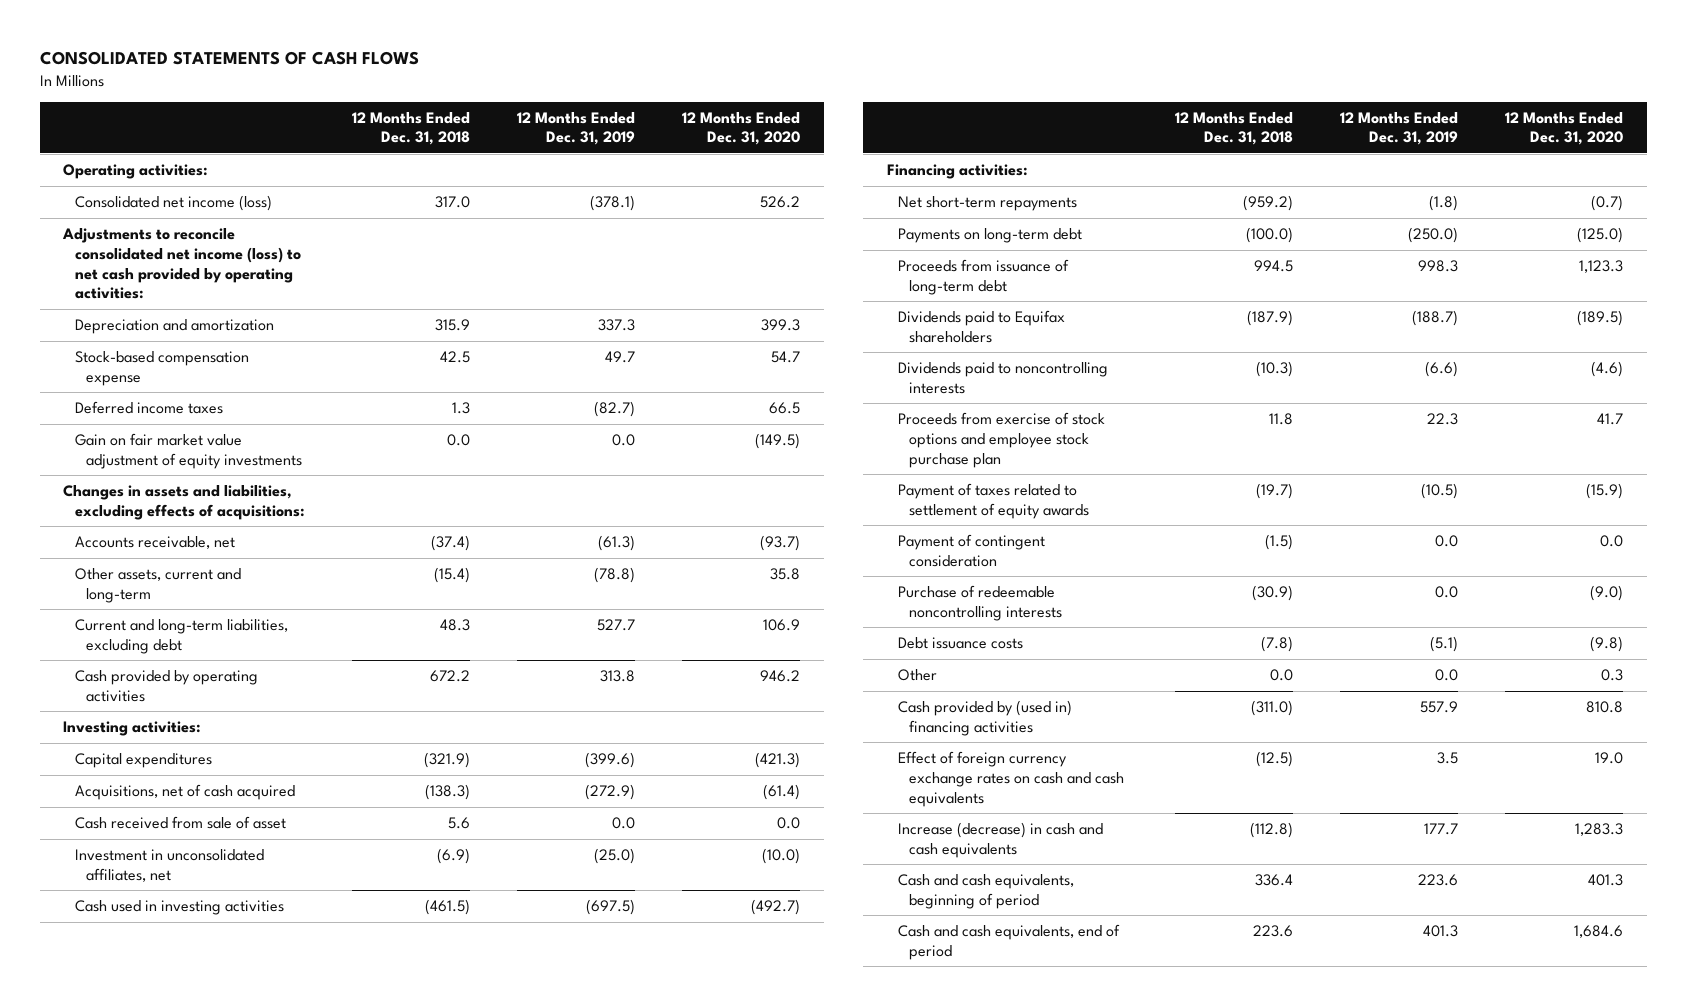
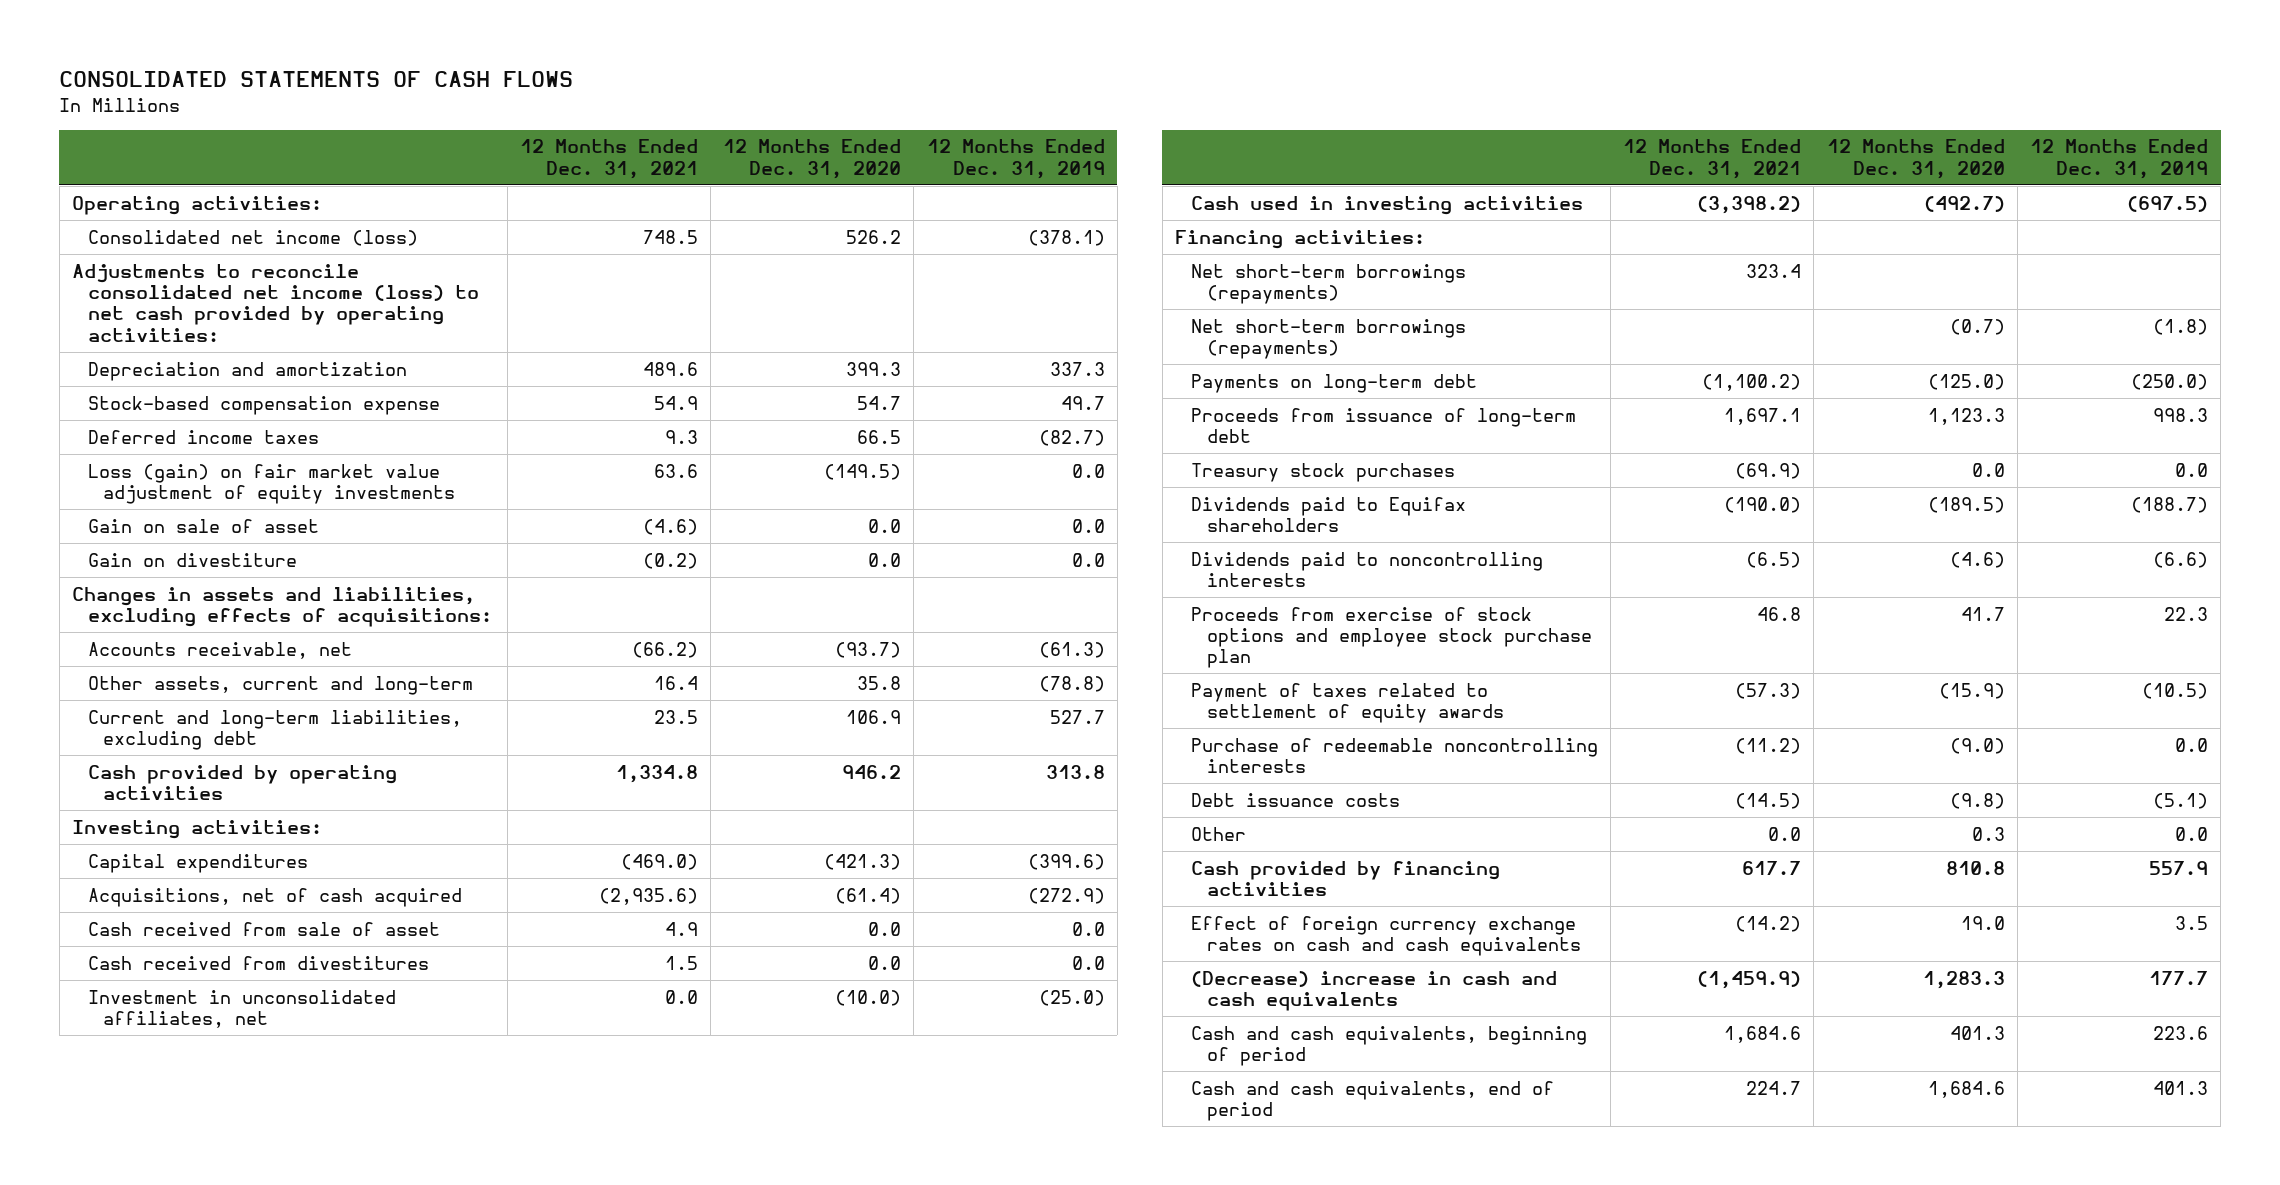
- | 12 Months Ended Dec. 31, 2018 | 12 Months Ended Dec. 31, 2019 | 12 Months Ended Dec. 31, 2020
+ | 12 Months Ended Dec. 31, 2021 | 12 Months Ended Dec. 31, 2020 | 12 Months Ended Dec. 31, 2019
- Gain on fair market value adjustment of equity investments | 0.0 | 0.0 | (149.5)
+ Loss (gain) on fair market value adjustment of equity investments | 63.6 | (149.5) | 0.0
+ Gain on sale of asset | (4.6) | 0.0 | 0.0
+ Gain on divestiture | (0.2) | 0.0 | 0.0
+ Cash received from divestitures | 1.5 | 0.0 | 0.0
- Net short-term repayments | (959.2) | (1.8) | (0.7)
+ Net short-term borrowings (repayments) | 323.4 | |
+ Net short-term borrowings (repayments) | | (0.7) | (1.8)
+ Treasury stock purchases | (69.9) | 0.0 | 0.0
- Payment of contingent consideration | (1.5) | 0.0 | 0.0
- Cash provided by (used in) financing activities | (311.0) | 557.9 | 810.8
+ Cash provided by financing activities | 617.7 | 810.8 | 557.9
- Increase (decrease) in cash and cash equivalents | (112.8) | 177.7 | 1,283.3
+ (Decrease) increase in cash and cash equivalents | (1,459.9) | 1,283.3 | 177.7

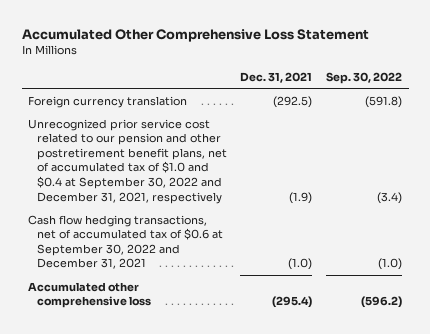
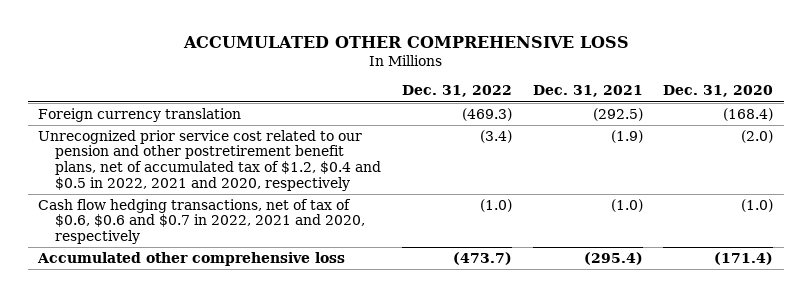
- Accumulated Other Comprehensive Loss Statement
+ ACCUMULATED OTHER COMPREHENSIVE LOSS
- | Dec. 31, 2021 | Sep. 30, 2022
+ | Dec. 31, 2022 | Dec. 31, 2021 | Dec. 31, 2020
- Unrecognized prior service cost related to our pension and other postretirement benefit plans, net of accumulated tax of $1.0 and $0.4 at September 30, 2022 and December 31, 2021, respectively | (1.9) | (3.4)
- Cash flow hedging transactions, net of accumulated tax of $0.6 at September 30, 2022 and December 31, 2021 | (1.0) | (1.0)
+ Unrecognized prior service cost related to our pension and other postretirement benefit plans, net of accumulated tax of $1.2, $0.4 and $0.5 in 2022, 2021 and 2020, respectively | (3.4) | (1.9) | (2.0)
+ Cash flow hedging transactions, net of tax of $0.6, $0.6 and $0.7 in 2022, 2021 and 2020, respectively | (1.0) | (1.0) | (1.0)

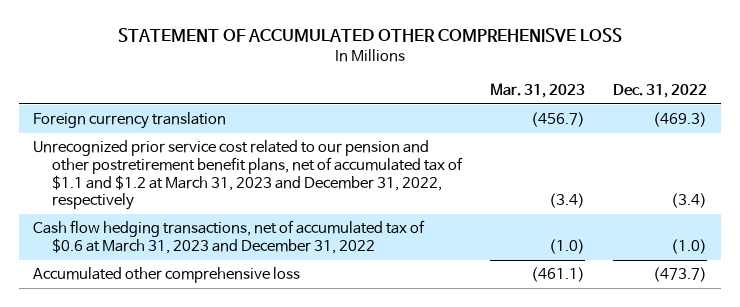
- ACCUMULATED OTHER COMPREHENSIVE LOSS
+ STATEMENT OF ACCUMULATED OTHER COMPREHENISVE LOSS
- | Dec. 31, 2022 | Dec. 31, 2021 | Dec. 31, 2020
+ | Mar. 31, 2023 | Dec. 31, 2022
- Unrecognized prior service cost related to our pension and other postretirement benefit plans, net of accumulated tax of $1.2, $0.4 and $0.5 in 2022, 2021 and 2020, respectively | (3.4) | (1.9) | (2.0)
- Cash flow hedging transactions, net of tax of $0.6, $0.6 and $0.7 in 2022, 2021 and 2020, respectively | (1.0) | (1.0) | (1.0)
+ Unrecognized prior service cost related to our pension and other postretirement benefit plans, net of accumulated tax of $1.1 and $1.2 at March 31, 2023 and December 31, 2022, respectively | (3.4) | (3.4)
+ Cash flow hedging transactions, net of accumulated tax of $0.6 at March 31, 2023 and December 31, 2022 | (1.0) | (1.0)

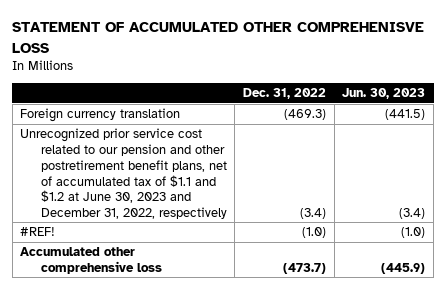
- | Mar. 31, 2023 | Dec. 31, 2022
+ | Dec. 31, 2022 | Jun. 30, 2023
- Unrecognized prior service cost related to our pension and other postretirement benefit plans, net of accumulated tax of $1.1 and $1.2 at March 31, 2023 and December 31, 2022, respectively | (3.4) | (3.4)
- Cash flow hedging transactions, net of accumulated tax of $0.6 at March 31, 2023 and December 31, 2022 | (1.0) | (1.0)
+ Unrecognized prior service cost related to our pension and other postretirement benefit plans, net of accumulated tax of $1.1 and $1.2 at June 30, 2023 and December 31, 2022, respectively | (3.4) | (3.4)
+ #REF! | (1.0) | (1.0)

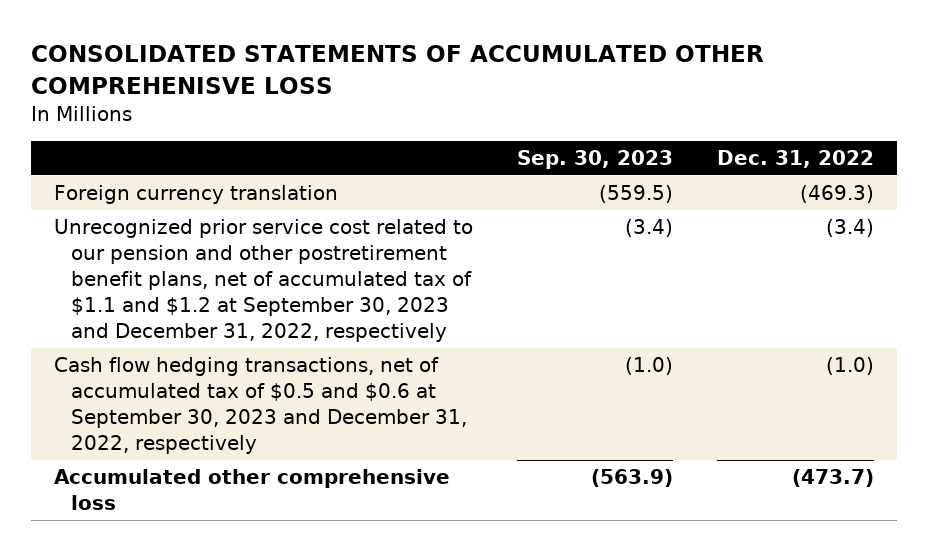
- STATEMENT OF ACCUMULATED OTHER COMPREHENISVE LOSS
+ CONSOLIDATED STATEMENTS OF ACCUMULATED OTHER COMPREHENISVE LOSS
- | Dec. 31, 2022 | Jun. 30, 2023
+ | Sep. 30, 2023 | Dec. 31, 2022
- Unrecognized prior service cost related to our pension and other postretirement benefit plans, net of accumulated tax of $1.1 and $1.2 at June 30, 2023 and December 31, 2022, respectively | (3.4) | (3.4)
- #REF! | (1.0) | (1.0)
+ Unrecognized prior service cost related to our pension and other postretirement benefit plans, net of accumulated tax of $1.1 and $1.2 at September 30, 2023 and December 31, 2022, respectively | (3.4) | (3.4)
+ Cash flow hedging transactions, net of accumulated tax of $0.5 and $0.6 at September 30, 2023 and December 31, 2022, respectively | (1.0) | (1.0)

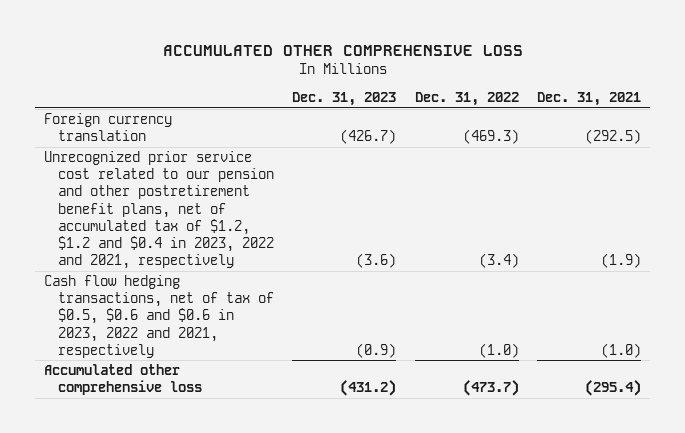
- CONSOLIDATED STATEMENTS OF ACCUMULATED OTHER COMPREHENISVE LOSS
+ ACCUMULATED OTHER COMPREHENSIVE LOSS
- | Sep. 30, 2023 | Dec. 31, 2022
+ | Dec. 31, 2023 | Dec. 31, 2022 | Dec. 31, 2021
- Unrecognized prior service cost related to our pension and other postretirement benefit plans, net of accumulated tax of $1.1 and $1.2 at September 30, 2023 and December 31, 2022, respectively | (3.4) | (3.4)
- Cash flow hedging transactions, net of accumulated tax of $0.5 and $0.6 at September 30, 2023 and December 31, 2022, respectively | (1.0) | (1.0)
+ Unrecognized prior service cost related to our pension and other postretirement benefit plans, net of accumulated tax of $1.2, $1.2 and $0.4 in 2023, 2022 and 2021, respectively | (3.6) | (3.4) | (1.9)
+ Cash flow hedging transactions, net of tax of $0.5, $0.6 and $0.6 in 2023, 2022 and 2021, respectively | (0.9) | (1.0) | (1.0)

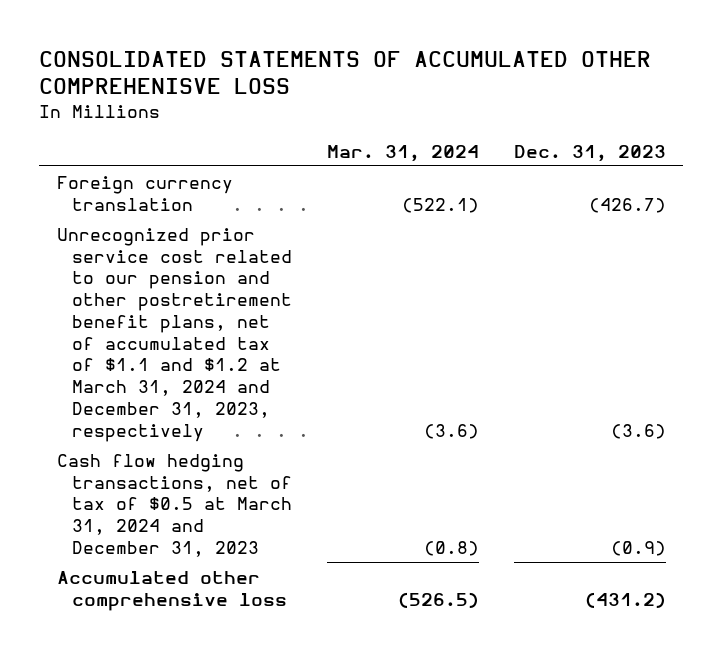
- ACCUMULATED OTHER COMPREHENSIVE LOSS
+ CONSOLIDATED STATEMENTS OF ACCUMULATED OTHER COMPREHENISVE LOSS
- | Dec. 31, 2023 | Dec. 31, 2022 | Dec. 31, 2021
+ | Mar. 31, 2024 | Dec. 31, 2023
- Unrecognized prior service cost related to our pension and other postretirement benefit plans, net of accumulated tax of $1.2, $1.2 and $0.4 in 2023, 2022 and 2021, respectively | (3.6) | (3.4) | (1.9)
- Cash flow hedging transactions, net of tax of $0.5, $0.6 and $0.6 in 2023, 2022 and 2021, respectively | (0.9) | (1.0) | (1.0)
+ Unrecognized prior service cost related to our pension and other postretirement benefit plans, net of accumulated tax of $1.1 and $1.2 at March 31, 2024 and December 31, 2023, respectively | (3.6) | (3.6)
+ Cash flow hedging transactions, net of tax of $0.5 at March 31, 2024 and December 31, 2023 | (0.8) | (0.9)

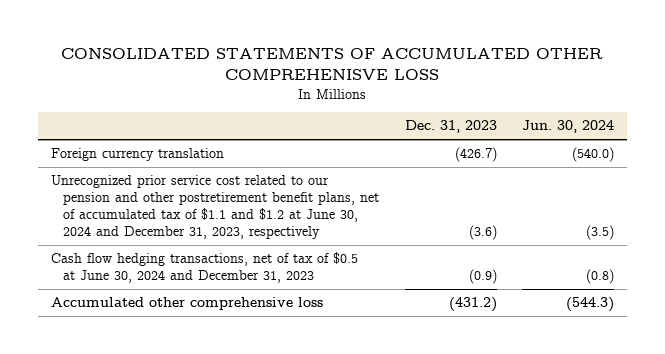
- | Mar. 31, 2024 | Dec. 31, 2023
+ | Dec. 31, 2023 | Jun. 30, 2024
- Unrecognized prior service cost related to our pension and other postretirement benefit plans, net of accumulated tax of $1.1 and $1.2 at March 31, 2024 and December 31, 2023, respectively | (3.6) | (3.6)
- Cash flow hedging transactions, net of tax of $0.5 at March 31, 2024 and December 31, 2023 | (0.8) | (0.9)
+ Unrecognized prior service cost related to our pension and other postretirement benefit plans, net of accumulated tax of $1.1 and $1.2 at June 30, 2024 and December 31, 2023, respectively | (3.6) | (3.5)
+ Cash flow hedging transactions, net of tax of $0.5 at June 30, 2024 and December 31, 2023 | (0.9) | (0.8)

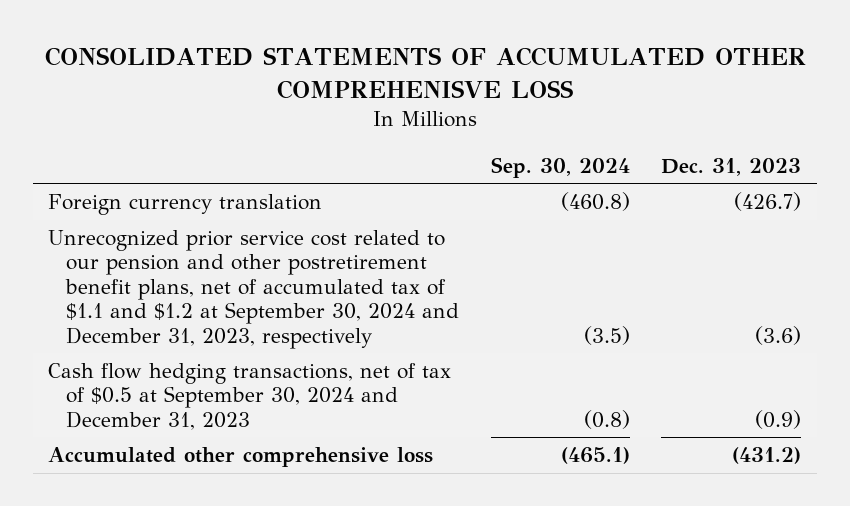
- | Dec. 31, 2023 | Jun. 30, 2024
+ | Sep. 30, 2024 | Dec. 31, 2023
- Unrecognized prior service cost related to our pension and other postretirement benefit plans, net of accumulated tax of $1.1 and $1.2 at June 30, 2024 and December 31, 2023, respectively | (3.6) | (3.5)
- Cash flow hedging transactions, net of tax of $0.5 at June 30, 2024 and December 31, 2023 | (0.9) | (0.8)
+ Unrecognized prior service cost related to our pension and other postretirement benefit plans, net of accumulated tax of $1.1 and $1.2 at September 30, 2024 and December 31, 2023, respectively | (3.5) | (3.6)
+ Cash flow hedging transactions, net of tax of $0.5 at September 30, 2024 and December 31, 2023 | (0.8) | (0.9)

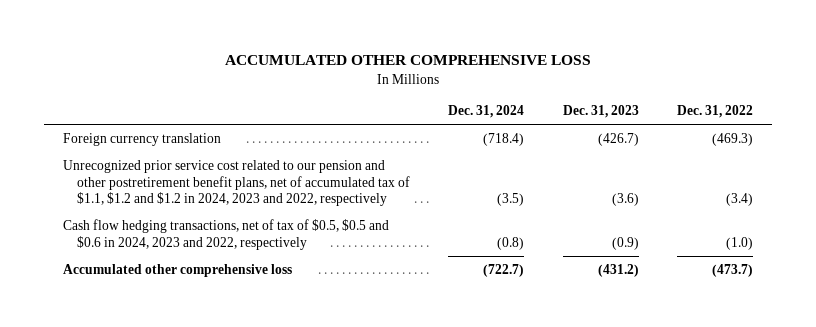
- CONSOLIDATED STATEMENTS OF ACCUMULATED OTHER COMPREHENISVE LOSS
+ ACCUMULATED OTHER COMPREHENSIVE LOSS
- | Sep. 30, 2024 | Dec. 31, 2023
+ | Dec. 31, 2024 | Dec. 31, 2023 | Dec. 31, 2022
- Unrecognized prior service cost related to our pension and other postretirement benefit plans, net of accumulated tax of $1.1 and $1.2 at September 30, 2024 and December 31, 2023, respectively | (3.5) | (3.6)
- Cash flow hedging transactions, net of tax of $0.5 at September 30, 2024 and December 31, 2023 | (0.8) | (0.9)
+ Unrecognized prior service cost related to our pension and other postretirement benefit plans, net of accumulated tax of $1.1, $1.2 and $1.2 in 2024, 2023 and 2022, respectively | (3.5) | (3.6) | (3.4)
+ Cash flow hedging transactions, net of tax of $0.5, $0.5 and $0.6 in 2024, 2023 and 2022, respectively | (0.8) | (0.9) | (1.0)

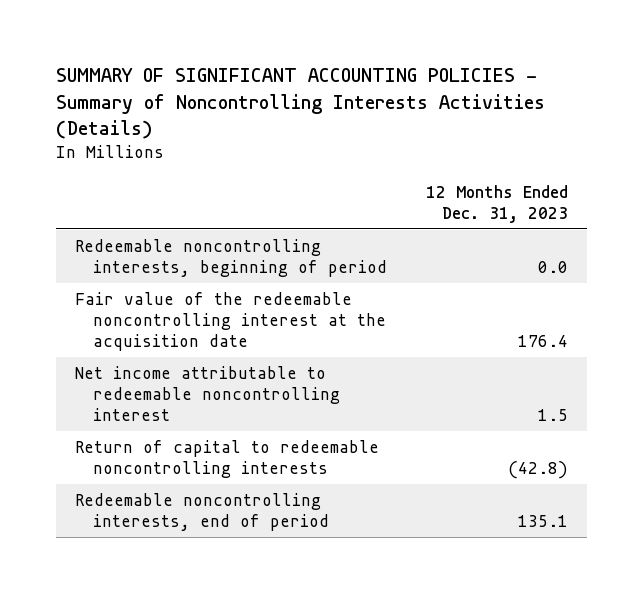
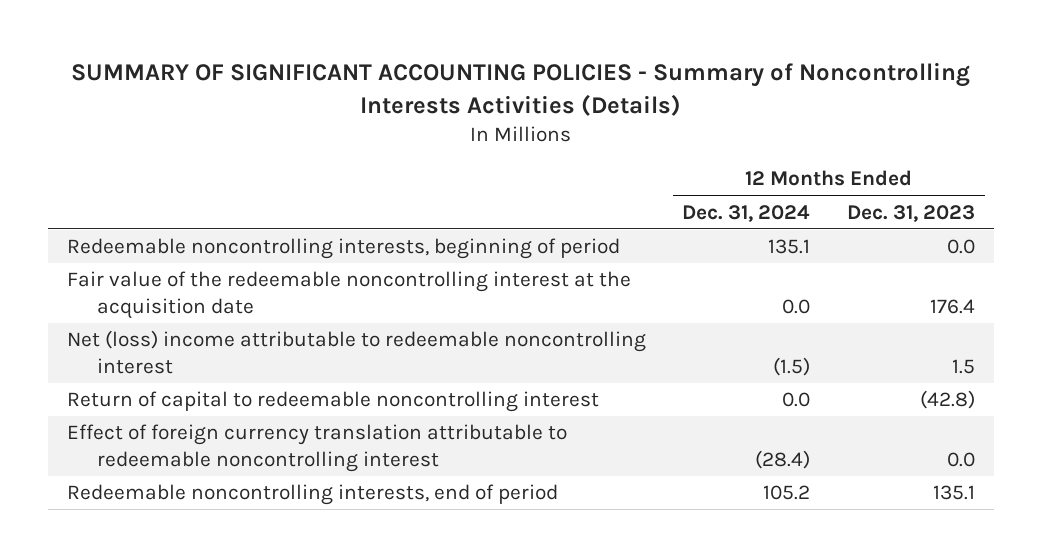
- | 12 Months Ended Dec. 31, 2023
+ | 12 Months Ended Dec. 31, 2024 | 12 Months Ended Dec. 31, 2023
- Net income attributable to redeemable noncontrolling interest | 1.5
- Return of capital to redeemable noncontrolling interests | (42.8)
+ Net (loss) income attributable to redeemable noncontrolling interest | (1.5) | 1.5
+ Return of capital to redeemable noncontrolling interest | 0.0 | (42.8)
+ Effect of foreign currency translation attributable to redeemable noncontrolling interest | (28.4) | 0.0

